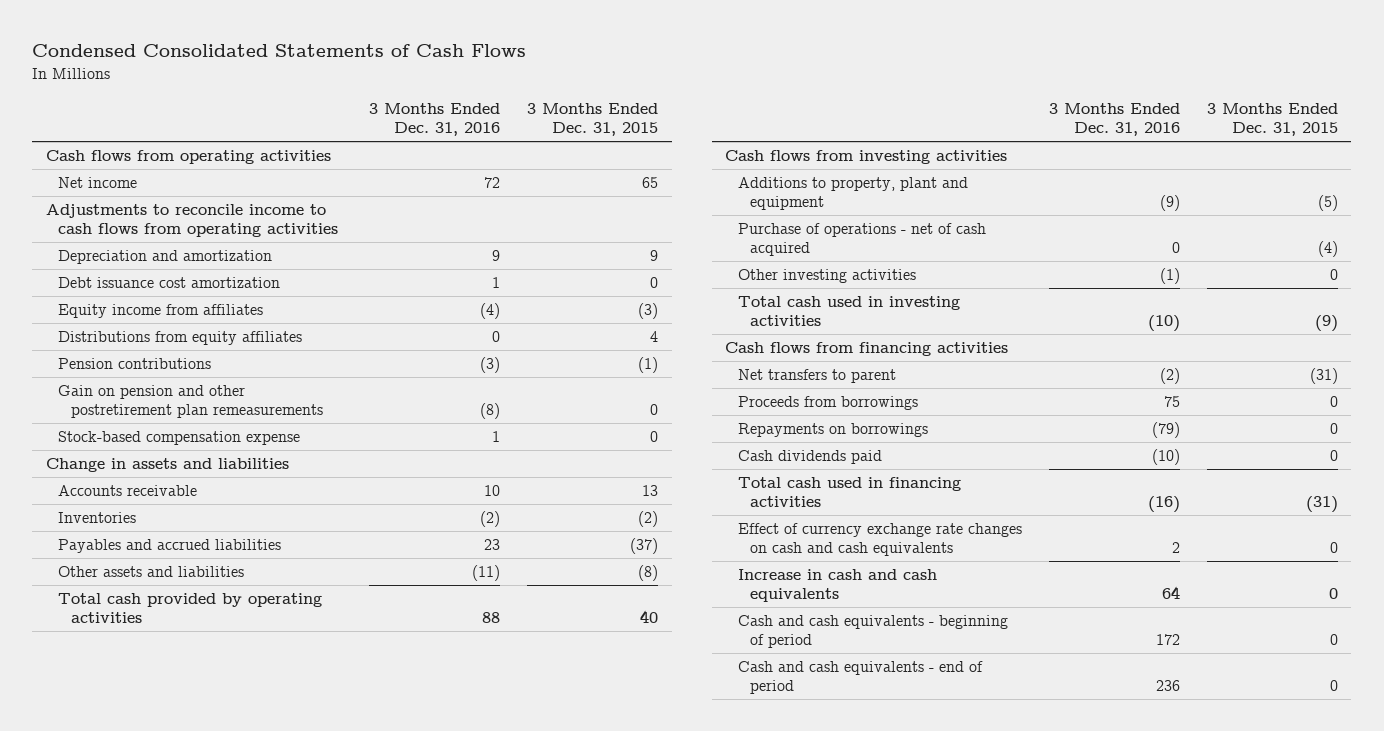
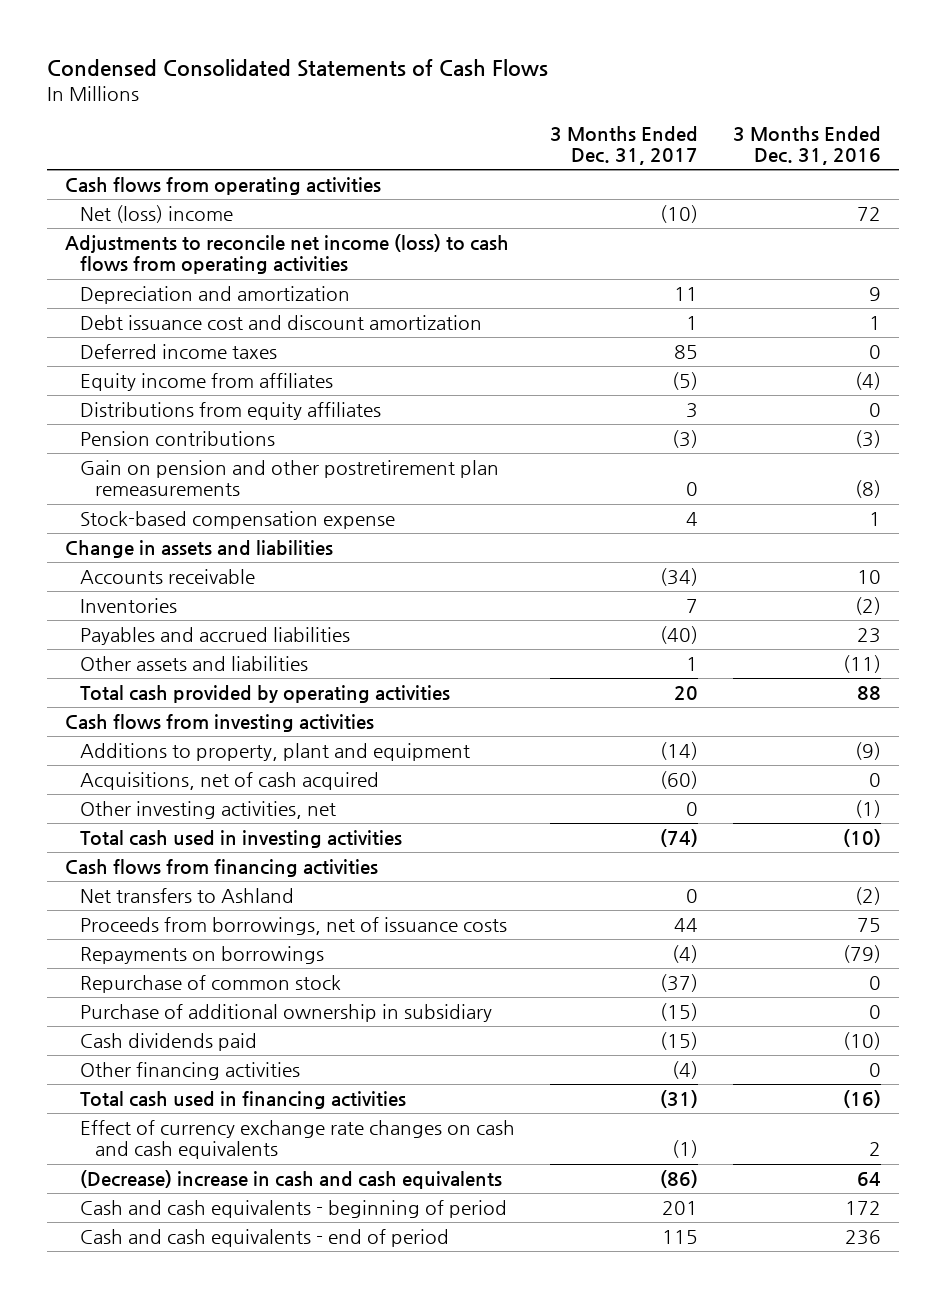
- | 3 Months Ended Dec. 31, 2016 | 3 Months Ended Dec. 31, 2015
+ | 3 Months Ended Dec. 31, 2017 | 3 Months Ended Dec. 31, 2016
- Net income | 72 | 65
- Adjustments to reconcile income to cash flows from operating activities
+ Net (loss) income | (10) | 72
+ Adjustments to reconcile net income (loss) to cash flows from operating activities
- Debt issuance cost amortization | 1 | 0
+ Debt issuance cost and discount amortization | 1 | 1
+ Deferred income taxes | 85 | 0
- Purchase of operations - net of cash acquired | 0 | (4)
- Other investing activities | (1) | 0
+ Acquisitions, net of cash acquired | (60) | 0
+ Other investing activities, net | 0 | (1)
- Net transfers to parent | (2) | (31)
- Proceeds from borrowings | 75 | 0
+ Net transfers to Ashland | 0 | (2)
+ Proceeds from borrowings, net of issuance costs | 44 | 75
+ Repurchase of common stock | (37) | 0
+ Purchase of additional ownership in subsidiary | (15) | 0
+ Other financing activities | (4) | 0
- Increase in cash and cash equivalents | 64 | 0
+ (Decrease) increase in cash and cash equivalents | (86) | 64

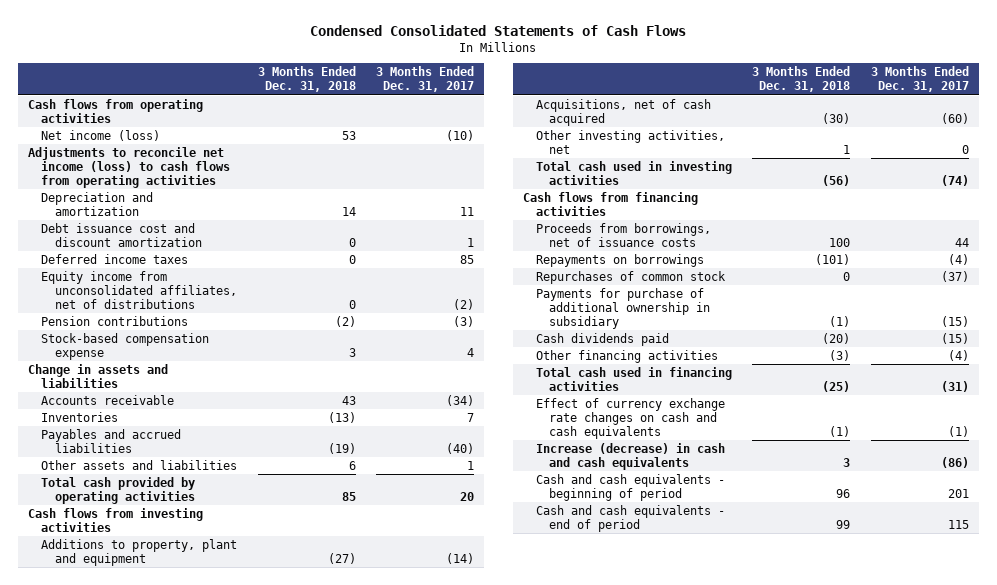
- | 3 Months Ended Dec. 31, 2017 | 3 Months Ended Dec. 31, 2016
+ | 3 Months Ended Dec. 31, 2018 | 3 Months Ended Dec. 31, 2017
- Net (loss) income | (10) | 72
+ Net income (loss) | 53 | (10)
- Equity income from affiliates | (5) | (4)
- Distributions from equity affiliates | 3 | 0
+ Equity income from unconsolidated affiliates, net of distributions | 0 | (2)
- Gain on pension and other postretirement plan remeasurements | 0 | (8)
- Net transfers to Ashland | 0 | (2)
- Repurchase of common stock | (37) | 0
- Purchase of additional ownership in subsidiary | (15) | 0
+ Repurchases of common stock | 0 | (37)
+ Payments for purchase of additional ownership in subsidiary | (1) | (15)
- (Decrease) increase in cash and cash equivalents | (86) | 64
+ Increase (decrease) in cash and cash equivalents | 3 | (86)

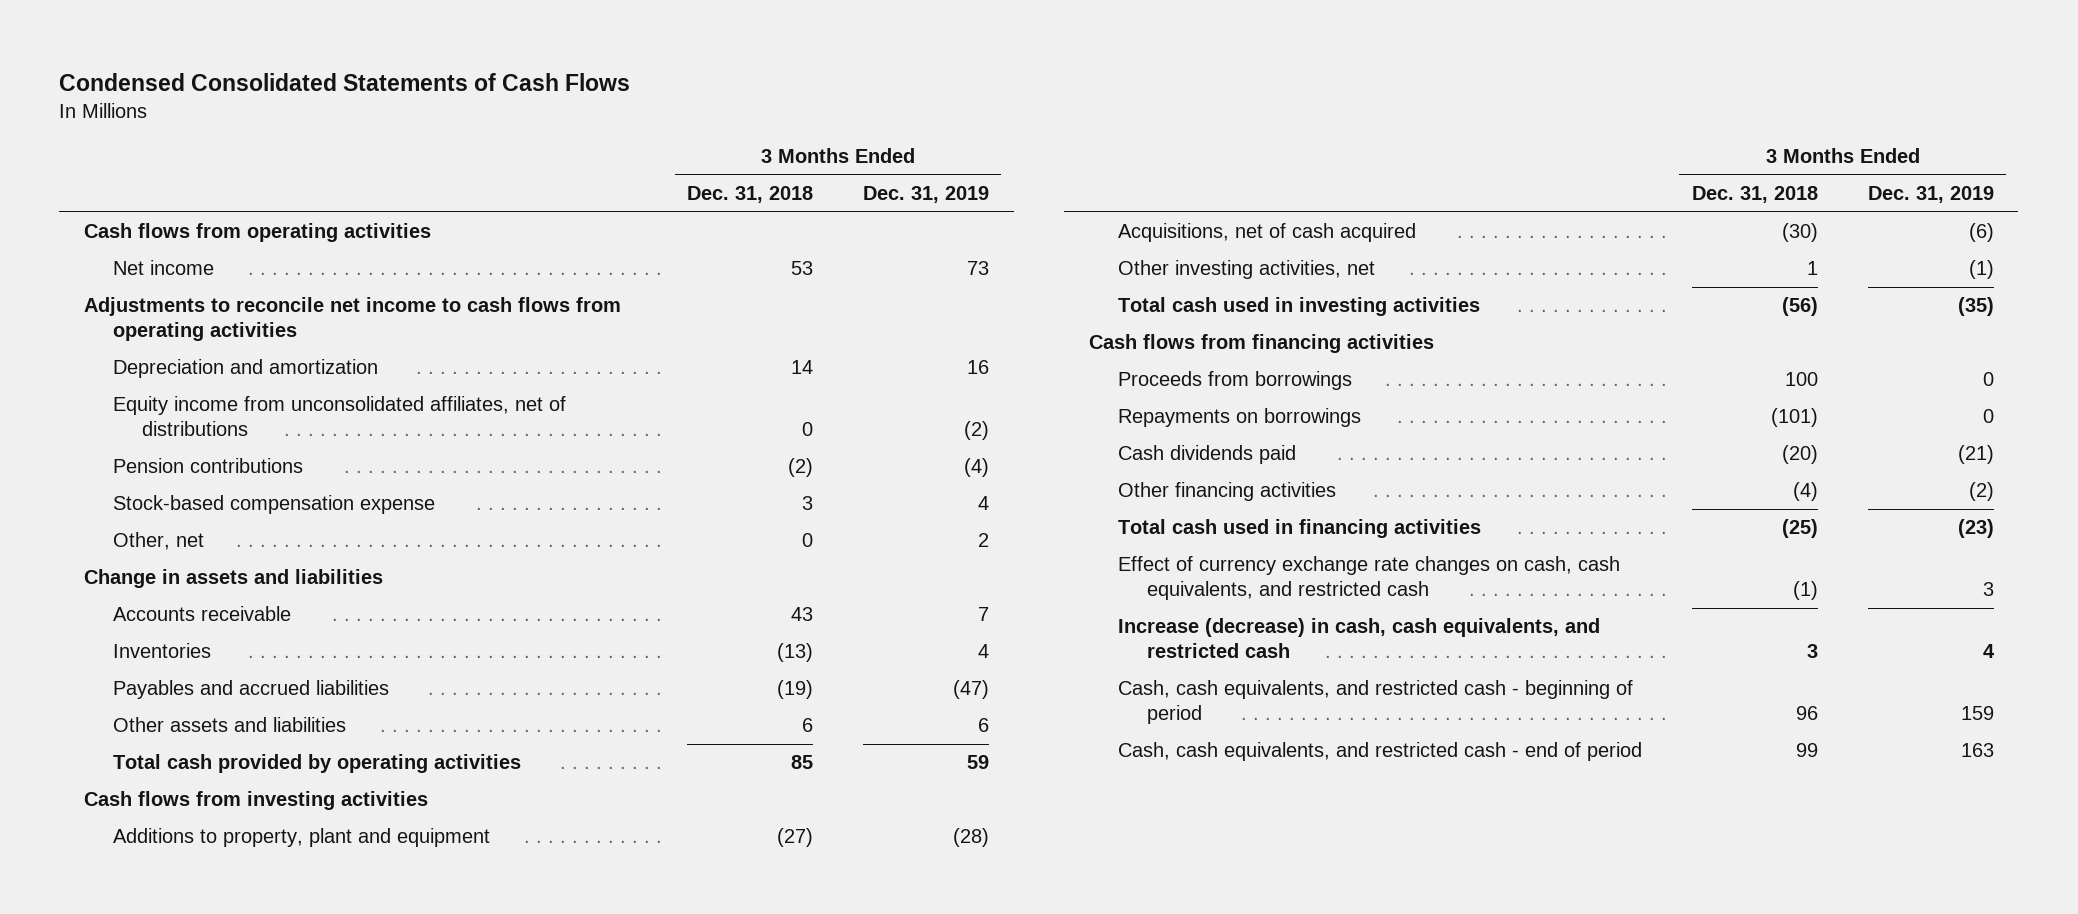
- | 3 Months Ended Dec. 31, 2018 | 3 Months Ended Dec. 31, 2017
+ | 3 Months Ended Dec. 31, 2018 | 3 Months Ended Dec. 31, 2019
- Net income (loss) | 53 | (10)
- Adjustments to reconcile net income (loss) to cash flows from operating activities
+ Net income | 53 | 73
+ Adjustments to reconcile net income to cash flows from operating activities
- Debt issuance cost and discount amortization | 0 | 1
- Deferred income taxes | 0 | 85
+ Other, net | 0 | 2
- Proceeds from borrowings, net of issuance costs | 100 | 44
+ Proceeds from borrowings | 100 | 0
- Repurchases of common stock | 0 | (37)
- Payments for purchase of additional ownership in subsidiary | (1) | (15)
- Other financing activities | (3) | (4)
+ Other financing activities | (4) | (2)
- Effect of currency exchange rate changes on cash and cash equivalents | (1) | (1)
- Increase (decrease) in cash and cash equivalents | 3 | (86)
- Cash and cash equivalents - beginning of period | 96 | 201
- Cash and cash equivalents - end of period | 99 | 115
+ Effect of currency exchange rate changes on cash, cash equivalents, and restricted cash | (1) | 3
+ Increase (decrease) in cash, cash equivalents, and restricted cash | 3 | 4
+ Cash, cash equivalents, and restricted cash - beginning of period | 96 | 159
+ Cash, cash equivalents, and restricted cash - end of period | 99 | 163

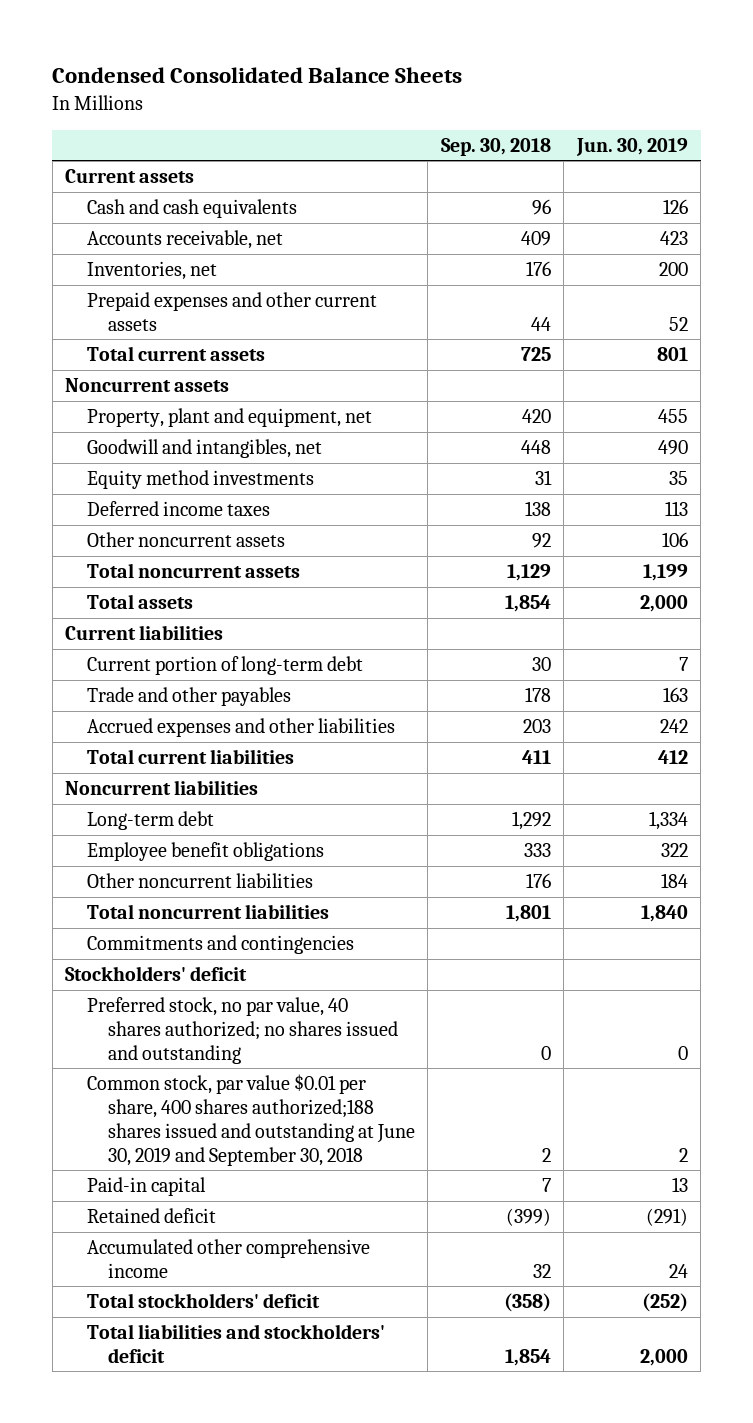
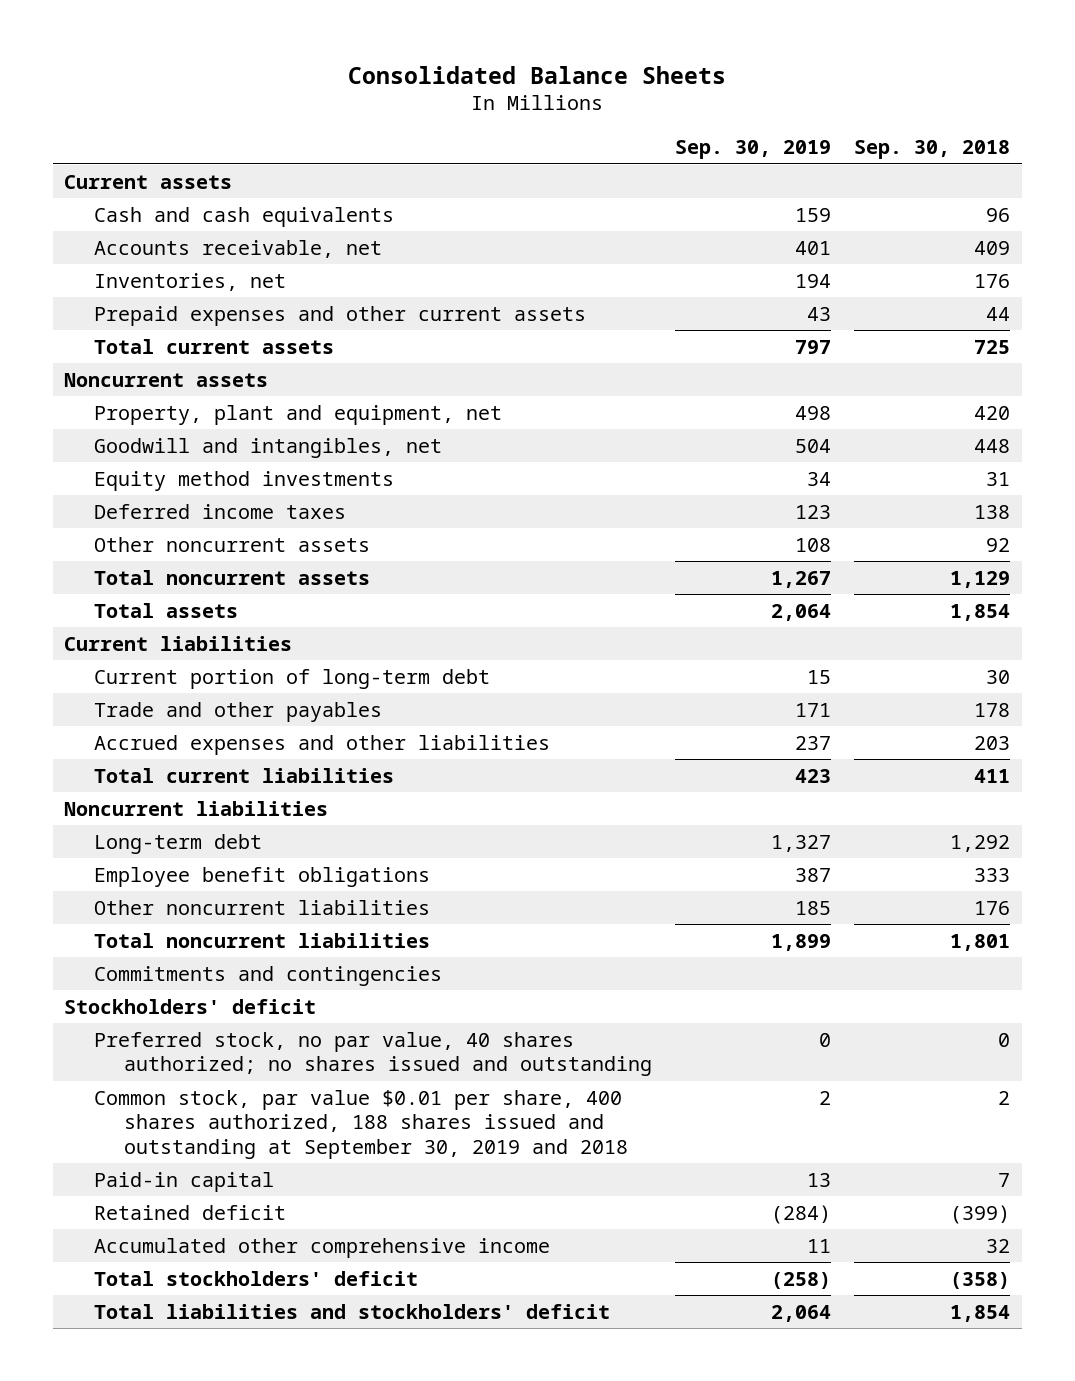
- Condensed Consolidated Balance Sheets
+ Consolidated Balance Sheets
- | Sep. 30, 2018 | Jun. 30, 2019
+ | Sep. 30, 2019 | Sep. 30, 2018
- Common stock, par value $0.01 per share, 400 shares authorized;188 shares issued and outstanding at June 30, 2019 and September 30, 2018 | 2 | 2
+ Common stock, par value $0.01 per share, 400 shares authorized, 188 shares issued and outstanding at September 30, 2019 and 2018 | 2 | 2

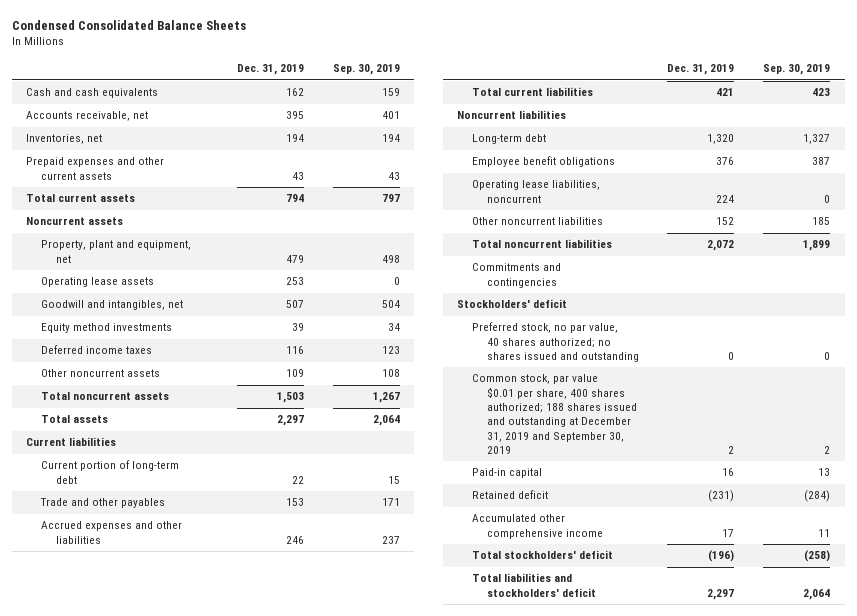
- Consolidated Balance Sheets
+ Condensed Consolidated Balance Sheets
- | Sep. 30, 2019 | Sep. 30, 2018
+ | Dec. 31, 2019 | Sep. 30, 2019
- Current assets
+ Operating lease assets | 253 | 0
+ Operating lease liabilities, noncurrent | 224 | 0
- Common stock, par value $0.01 per share, 400 shares authorized, 188 shares issued and outstanding at September 30, 2019 and 2018 | 2 | 2
+ Common stock, par value $0.01 per share, 400 shares authorized; 188 shares issued and outstanding at December 31, 2019 and September 30, 2019 | 2 | 2

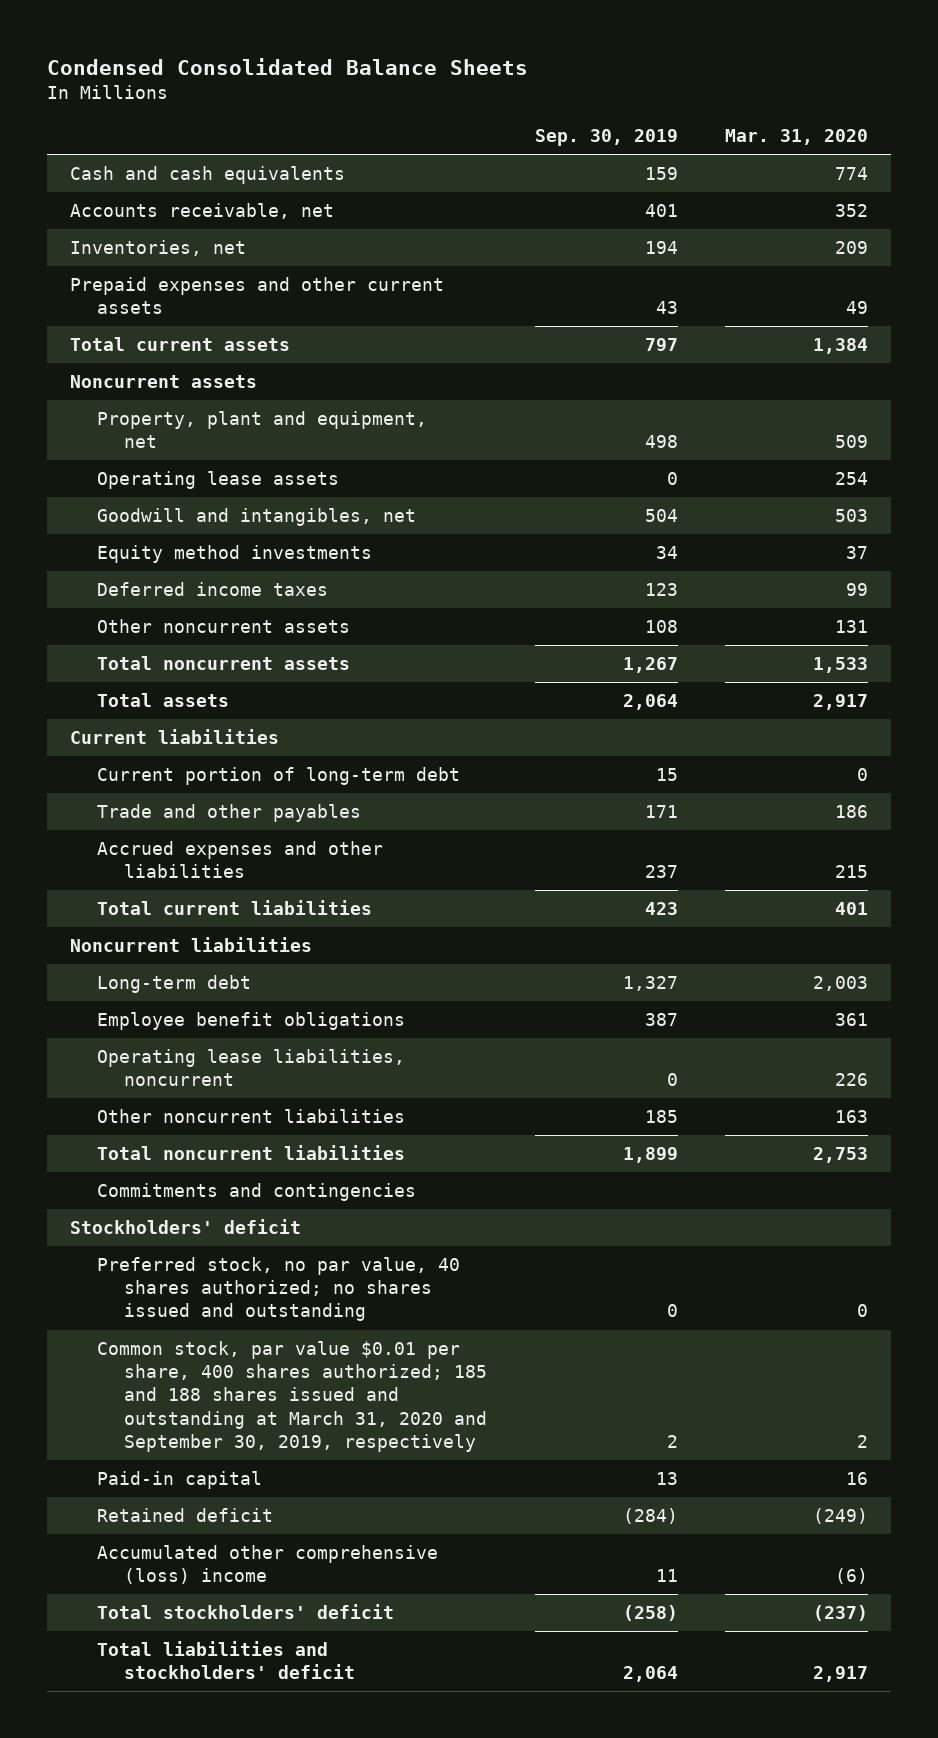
- | Dec. 31, 2019 | Sep. 30, 2019
+ | Sep. 30, 2019 | Mar. 31, 2020
- Common stock, par value $0.01 per share, 400 shares authorized; 188 shares issued and outstanding at December 31, 2019 and September 30, 2019 | 2 | 2
+ Common stock, par value $0.01 per share, 400 shares authorized; 185 and 188 shares issued and outstanding at March 31, 2020 and September 30, 2019, respectively | 2 | 2
- Accumulated other comprehensive income | 17 | 11
+ Accumulated other comprehensive (loss) income | 11 | (6)

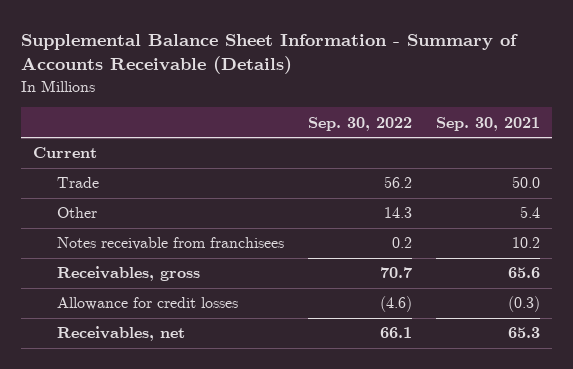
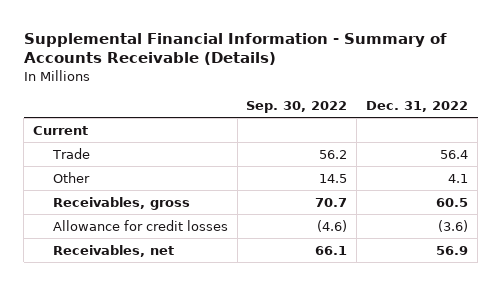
- Supplemental Balance Sheet Information - Summary of Accounts Receivable (Details)
+ Supplemental Financial Information - Summary of Accounts Receivable (Details)
- | Sep. 30, 2022 | Sep. 30, 2021
+ | Sep. 30, 2022 | Dec. 31, 2022
- Other | 14.3 | 5.4
- Notes receivable from franchisees | 0.2 | 10.2
+ Other | 14.5 | 4.1

